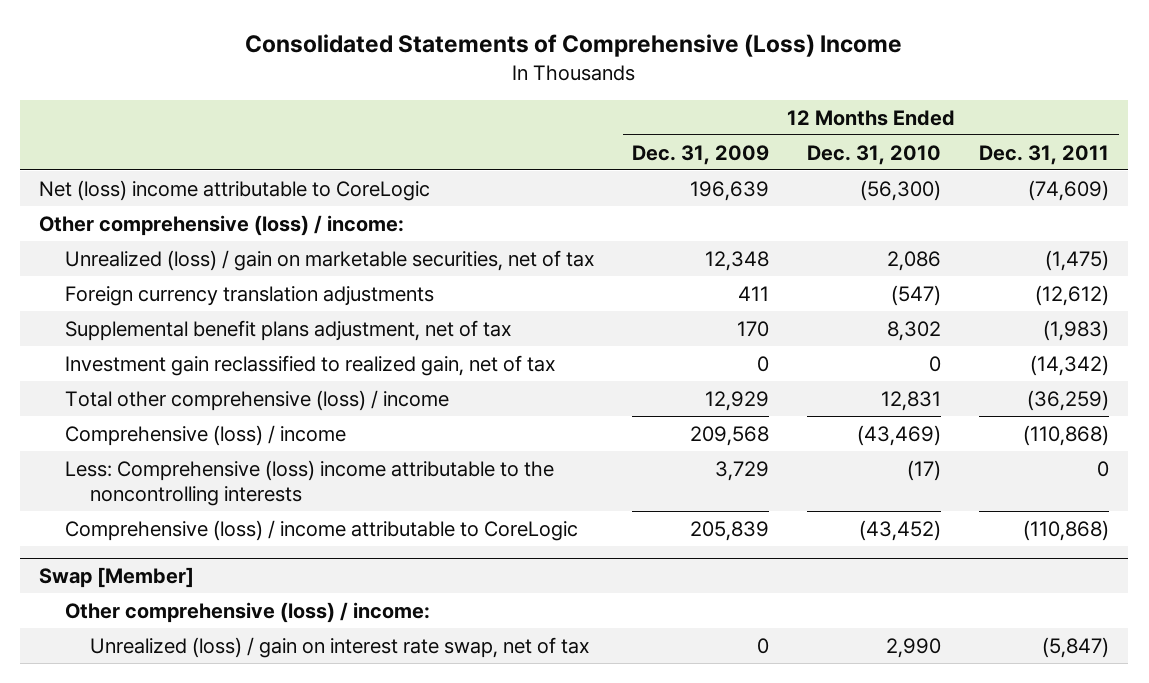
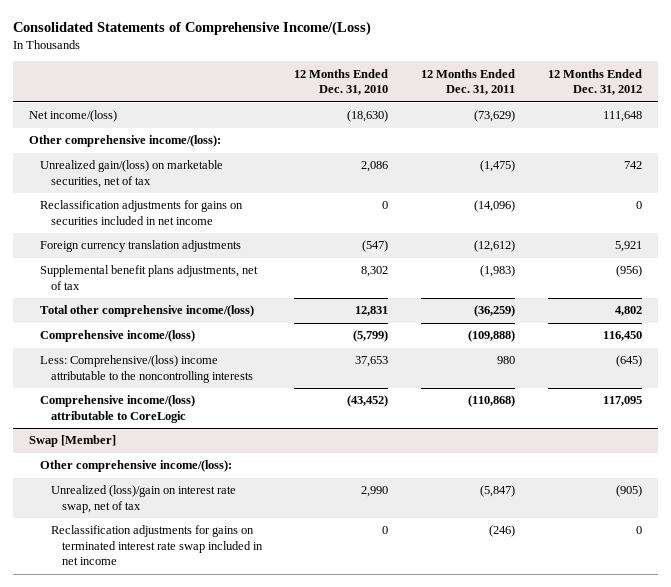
- Consolidated Statements of Comprehensive (Loss) Income
+ Consolidated Statements of Comprehensive Income/(Loss)
- | 12 Months Ended Dec. 31, 2009 | 12 Months Ended Dec. 31, 2010 | 12 Months Ended Dec. 31, 2011
+ | 12 Months Ended Dec. 31, 2010 | 12 Months Ended Dec. 31, 2011 | 12 Months Ended Dec. 31, 2012
- Net (loss) income attributable to CoreLogic | 196,639 | (56,300) | (74,609)
- Other comprehensive (loss) / income:
- Unrealized (loss) / gain on marketable securities, net of tax | 12,348 | 2,086 | (1,475)
+ Net income/(loss) | (18,630) | (73,629) | 111,648
+ Other comprehensive income/(loss):
+ Unrealized gain/(loss) on marketable securities, net of tax | 2,086 | (1,475) | 742
+ Reclassification adjustments for gains on securities included in net income | 0 | (14,096) | 0
- Supplemental benefit plans adjustment, net of tax | 170 | 8,302 | (1,983)
- Investment gain reclassified to realized gain, net of tax | 0 | 0 | (14,342)
- Total other comprehensive (loss) / income | 12,929 | 12,831 | (36,259)
- Comprehensive (loss) / income | 209,568 | (43,469) | (110,868)
- Less: Comprehensive (loss) income attributable to the noncontrolling interests | 3,729 | (17) | 0
- Comprehensive (loss) / income attributable to CoreLogic | 205,839 | (43,452) | (110,868)
+ Supplemental benefit plans adjustments, net of tax | 8,302 | (1,983) | (956)
+ Total other comprehensive income/(loss) | 12,831 | (36,259) | 4,802
+ Comprehensive income/(loss) | (5,799) | (109,888) | 116,450
+ Less: Comprehensive/(loss) income attributable to the noncontrolling interests | 37,653 | 980 | (645)
+ Comprehensive income/(loss) attributable to CoreLogic | (43,452) | (110,868) | 117,095
@ Swap [Member]
- Other comprehensive (loss) / income:
- Unrealized (loss) / gain on interest rate swap, net of tax | 0 | 2,990 | (5,847)
+ Other comprehensive income/(loss):
+ Unrealized (loss)/gain on interest rate swap, net of tax | 2,990 | (5,847) | (905)
+ Reclassification adjustments for gains on terminated interest rate swap included in net income | 0 | (246) | 0

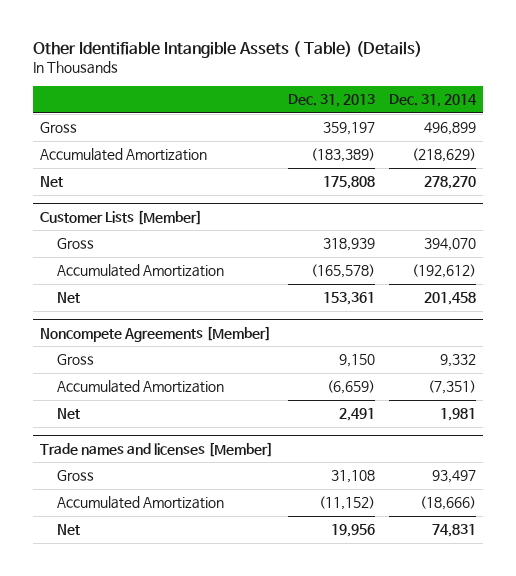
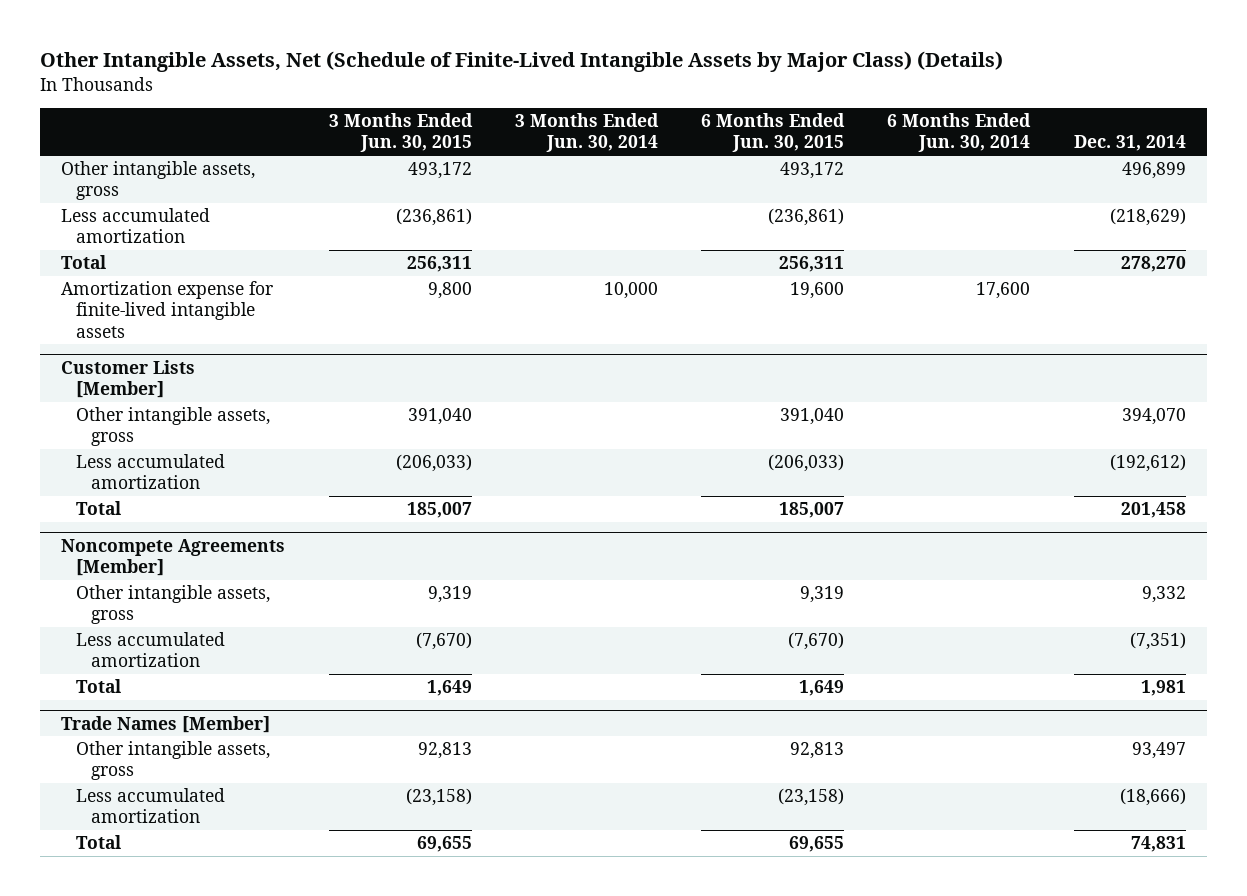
- Other Identifiable Intangible Assets ( Table) (Details)
+ Other Intangible Assets, Net (Schedule of Finite-Lived Intangible Assets by Major Class) (Details)
- | Dec. 31, 2013 | Dec. 31, 2014
+ | 3 Months Ended Jun. 30, 2015 | 3 Months Ended Jun. 30, 2014 | 6 Months Ended Jun. 30, 2015 | 6 Months Ended Jun. 30, 2014 | Dec. 31, 2014
- Gross | 359,197 | 496,899
- Accumulated Amortization | (183,389) | (218,629)
- Net | 175,808 | 278,270
+ Other intangible assets, gross | 493,172 | | 493,172 | | 496,899
+ Less accumulated amortization | (236,861) | | (236,861) | | (218,629)
+ Total | 256,311 | | 256,311 | | 278,270
+ Amortization expense for finite-lived intangible assets | 9,800 | 10,000 | 19,600 | 17,600 |
@ Customer Lists [Member]
- Gross | 318,939 | 394,070
- Accumulated Amortization | (165,578) | (192,612)
- Net | 153,361 | 201,458
+ Other intangible assets, gross | 391,040 | | 391,040 | | 394,070
+ Less accumulated amortization | (206,033) | | (206,033) | | (192,612)
+ Total | 185,007 | | 185,007 | | 201,458
@ Noncompete Agreements [Member]
- Gross | 9,150 | 9,332
- Accumulated Amortization | (6,659) | (7,351)
- Net | 2,491 | 1,981
- Trade names and licenses [Member]
- Gross | 31,108 | 93,497
- Accumulated Amortization | (11,152) | (18,666)
- Net | 19,956 | 74,831
@ Noncompete Agreements [Member]
+ Other intangible assets, gross | 9,319 | | 9,319 | | 9,332
+ Less accumulated amortization | (7,670) | | (7,670) | | (7,351)
+ Total | 1,649 | | 1,649 | | 1,981
+ Trade Names [Member]
+ Other intangible assets, gross | 92,813 | | 92,813 | | 93,497
+ Less accumulated amortization | (23,158) | | (23,158) | | (18,666)
+ Total | 69,655 | | 69,655 | | 74,831

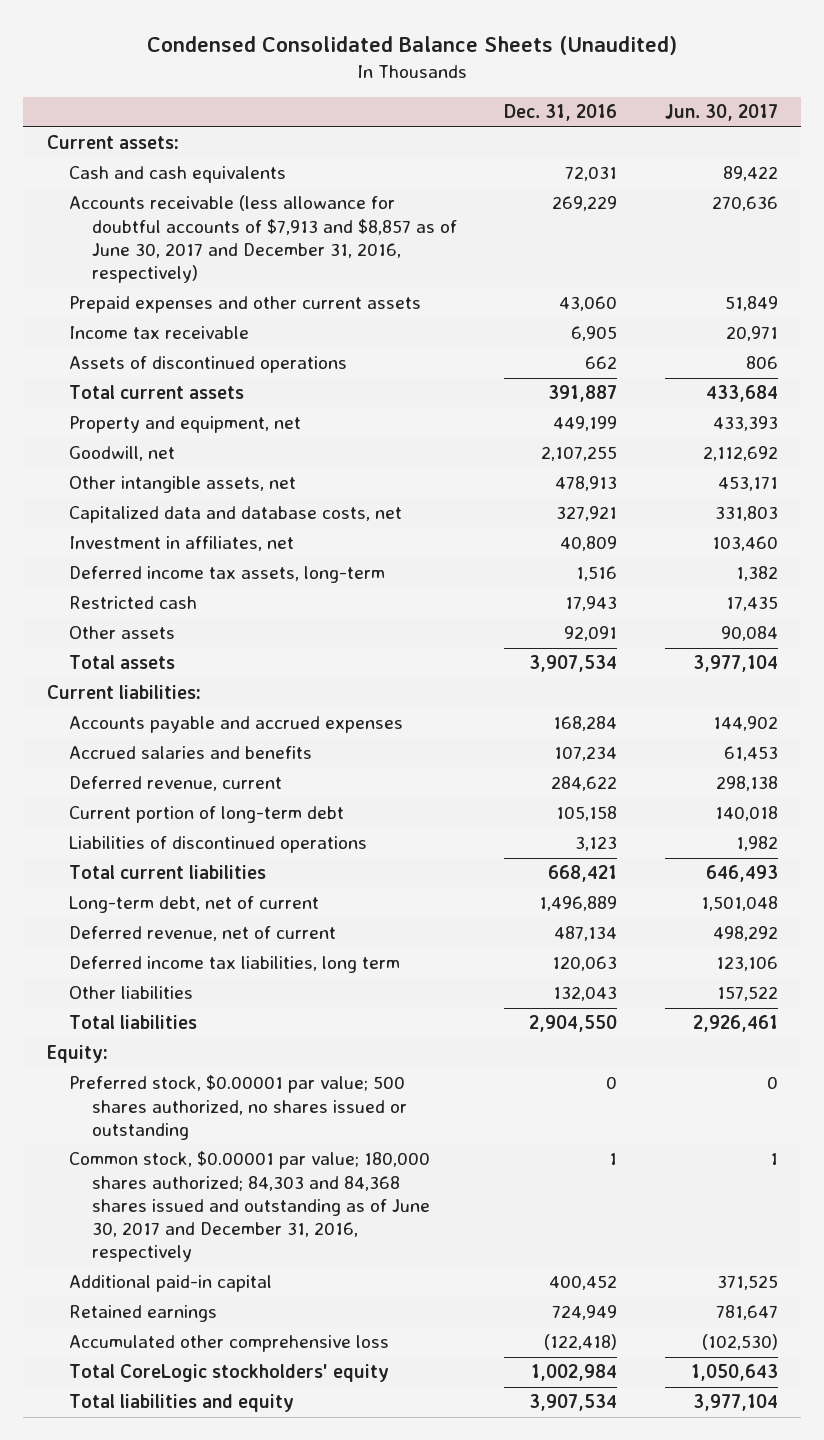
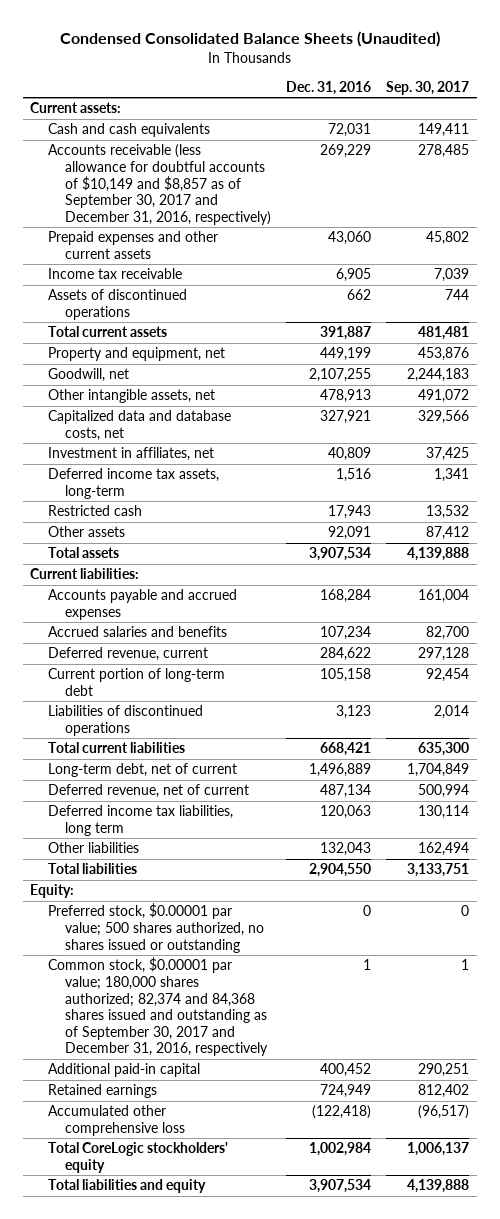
- | Dec. 31, 2016 | Jun. 30, 2017
+ | Dec. 31, 2016 | Sep. 30, 2017
- Accounts receivable (less allowance for doubtful accounts of $7,913 and $8,857 as of June 30, 2017 and December 31, 2016, respectively) | 269,229 | 270,636
+ Accounts receivable (less allowance for doubtful accounts of $10,149 and $8,857 as of September 30, 2017 and December 31, 2016, respectively) | 269,229 | 278,485
- Common stock, $0.00001 par value; 180,000 shares authorized; 84,303 and 84,368 shares issued and outstanding as of June 30, 2017 and December 31, 2016, respectively | 1 | 1
+ Common stock, $0.00001 par value; 180,000 shares authorized; 82,374 and 84,368 shares issued and outstanding as of September 30, 2017 and December 31, 2016, respectively | 1 | 1

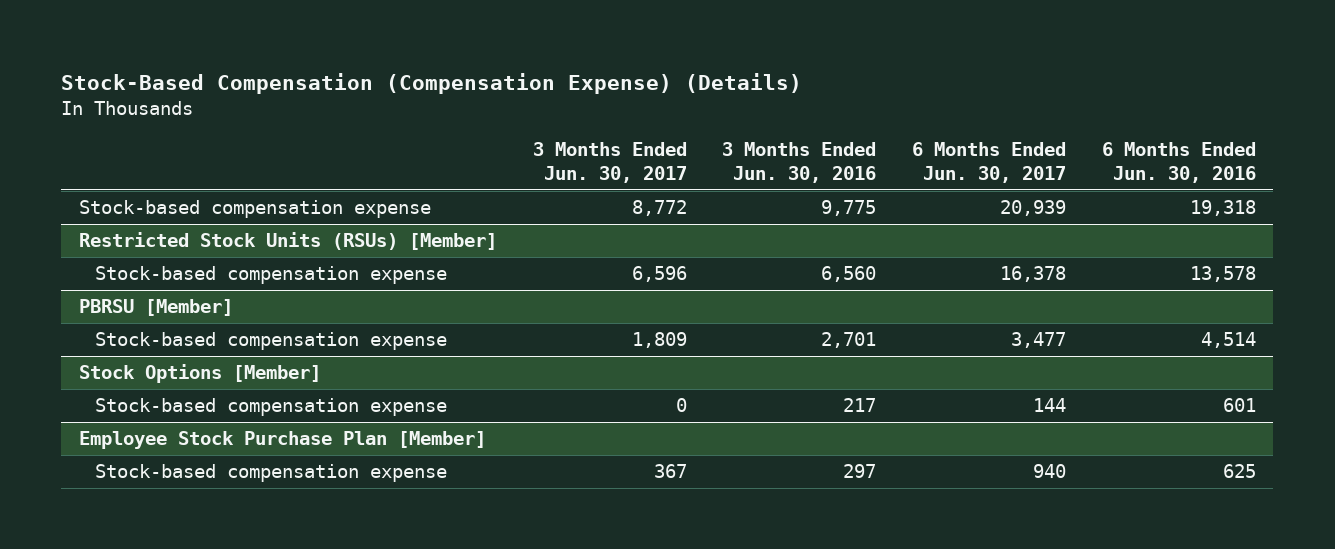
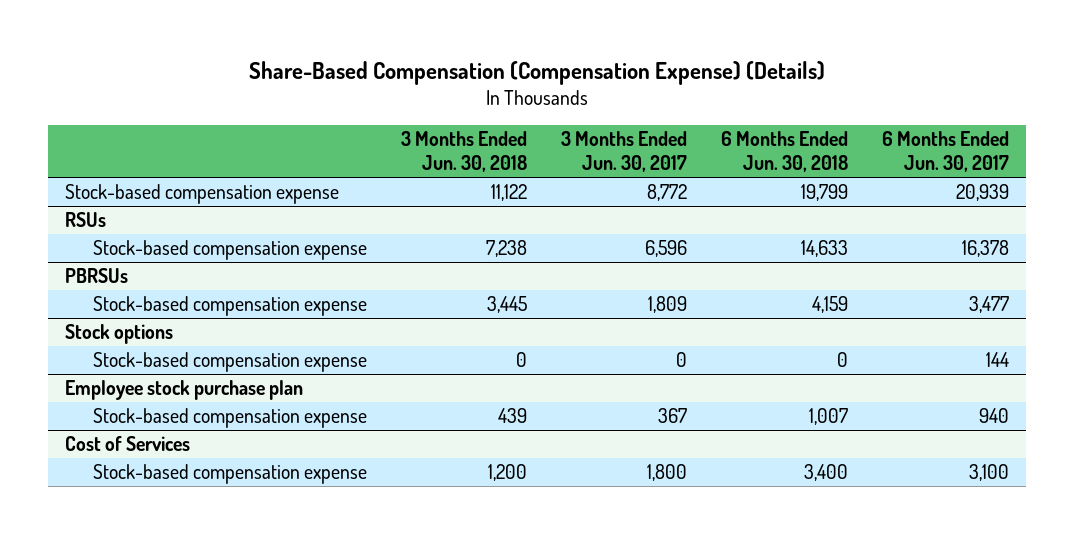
- Stock-Based Compensation (Compensation Expense) (Details)
+ Share-Based Compensation (Compensation Expense) (Details)
- | 3 Months Ended Jun. 30, 2017 | 3 Months Ended Jun. 30, 2016 | 6 Months Ended Jun. 30, 2017 | 6 Months Ended Jun. 30, 2016
+ | 3 Months Ended Jun. 30, 2018 | 3 Months Ended Jun. 30, 2017 | 6 Months Ended Jun. 30, 2018 | 6 Months Ended Jun. 30, 2017
- Restricted Stock Units (RSUs) [Member]
+ RSUs
- PBRSU [Member]
+ PBRSUs
- Stock Options [Member]
+ Stock options
- Employee Stock Purchase Plan [Member]
+ Employee stock purchase plan
+ Cost of Services
+ Stock-based compensation expense | 1,200 | 1,800 | 3,400 | 3,100

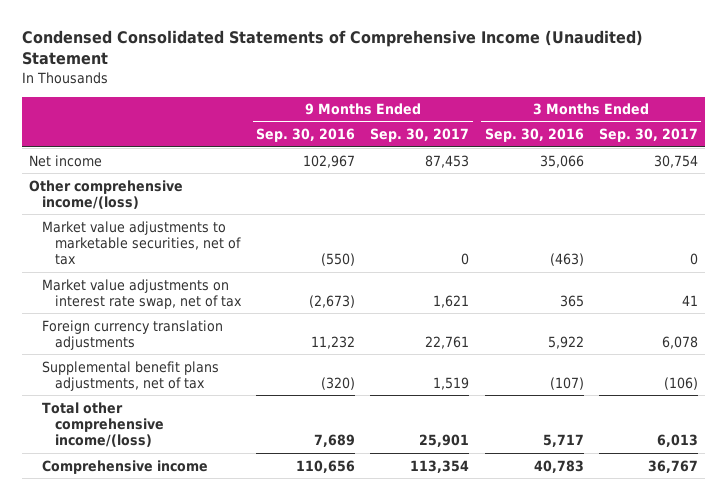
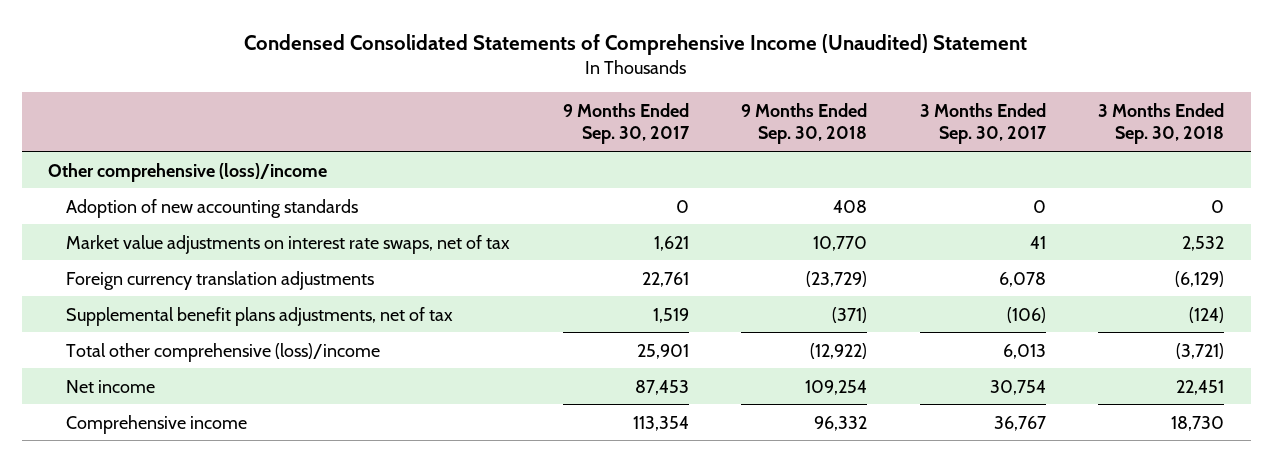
- | 9 Months Ended Sep. 30, 2016 | 9 Months Ended Sep. 30, 2017 | 3 Months Ended Sep. 30, 2016 | 3 Months Ended Sep. 30, 2017
+ | 9 Months Ended Sep. 30, 2017 | 9 Months Ended Sep. 30, 2018 | 3 Months Ended Sep. 30, 2017 | 3 Months Ended Sep. 30, 2018
- Other comprehensive income/(loss)
- Market value adjustments to marketable securities, net of tax | (550) | 0 | (463) | 0
- Market value adjustments on interest rate swap, net of tax | (2,673) | 1,621 | 365 | 41
+ Other comprehensive (loss)/income
+ Adoption of new accounting standards | 0 | 408 | 0 | 0
+ Market value adjustments on interest rate swaps, net of tax | 1,621 | 10,770 | 41 | 2,532
- Total other comprehensive income/(loss) | 7,689 | 25,901 | 5,717 | 6,013
+ Total other comprehensive (loss)/income | 25,901 | (12,922) | 6,013 | (3,721)
moved down: Net income | 87,453 | 109,254 | 30,754 | 22,451

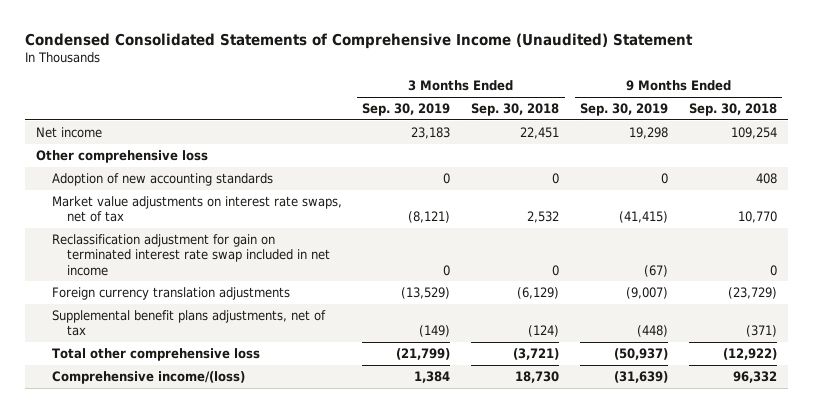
- | 9 Months Ended Sep. 30, 2017 | 9 Months Ended Sep. 30, 2018 | 3 Months Ended Sep. 30, 2017 | 3 Months Ended Sep. 30, 2018
+ | 3 Months Ended Sep. 30, 2019 | 3 Months Ended Sep. 30, 2018 | 9 Months Ended Sep. 30, 2019 | 9 Months Ended Sep. 30, 2018
- Other comprehensive (loss)/income
moved up: Net income | 23,183 | 22,451 | 19,298 | 109,254
+ Other comprehensive loss
+ Reclassification adjustment for gain on terminated interest rate swap included in net income | 0 | 0 | (67) | 0
- Total other comprehensive (loss)/income | 25,901 | (12,922) | 6,013 | (3,721)
- Comprehensive income | 113,354 | 96,332 | 36,767 | 18,730
+ Total other comprehensive loss | (21,799) | (3,721) | (50,937) | (12,922)
+ Comprehensive income/(loss) | 1,384 | 18,730 | (31,639) | 96,332

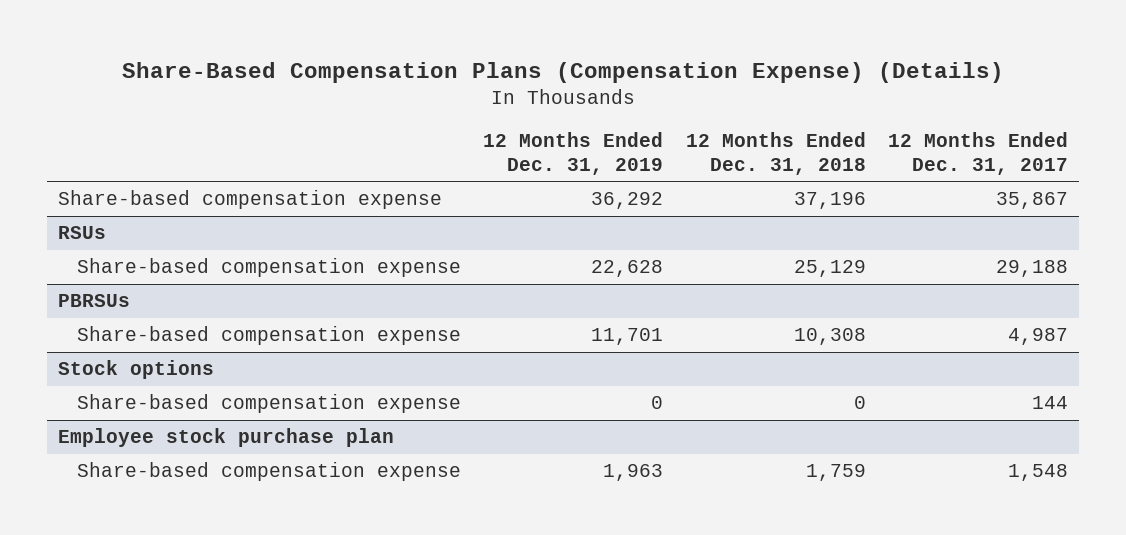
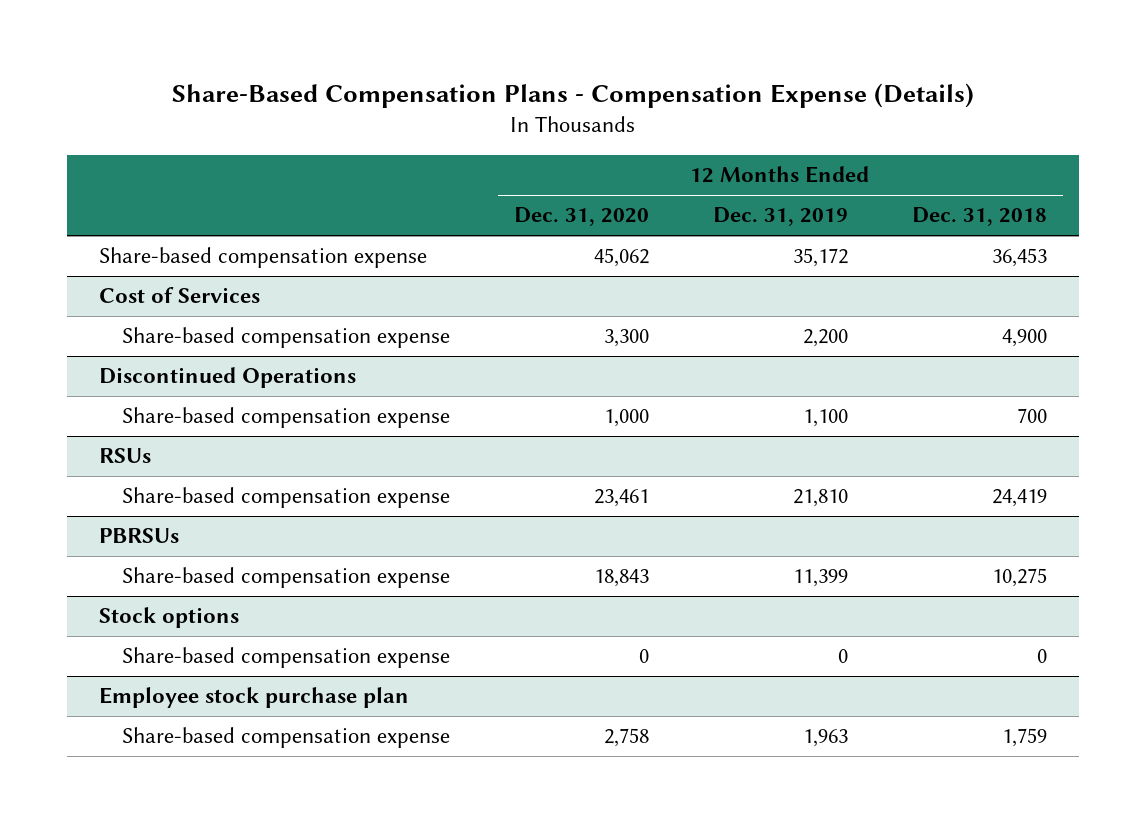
- Share-Based Compensation Plans (Compensation Expense) (Details)
+ Share-Based Compensation Plans - Compensation Expense (Details)
- | 12 Months Ended Dec. 31, 2019 | 12 Months Ended Dec. 31, 2018 | 12 Months Ended Dec. 31, 2017
+ | 12 Months Ended Dec. 31, 2020 | 12 Months Ended Dec. 31, 2019 | 12 Months Ended Dec. 31, 2018
- Share-based compensation expense | 36,292 | 37,196 | 35,867
+ Share-based compensation expense | 45,062 | 35,172 | 36,453
+ Cost of Services
+ Share-based compensation expense | 3,300 | 2,200 | 4,900
+ Discontinued Operations
+ Share-based compensation expense | 1,000 | 1,100 | 700
@ RSUs
- Share-based compensation expense | 22,628 | 25,129 | 29,188
+ Share-based compensation expense | 23,461 | 21,810 | 24,419
@ PBRSUs
- Share-based compensation expense | 11,701 | 10,308 | 4,987
+ Share-based compensation expense | 18,843 | 11,399 | 10,275

